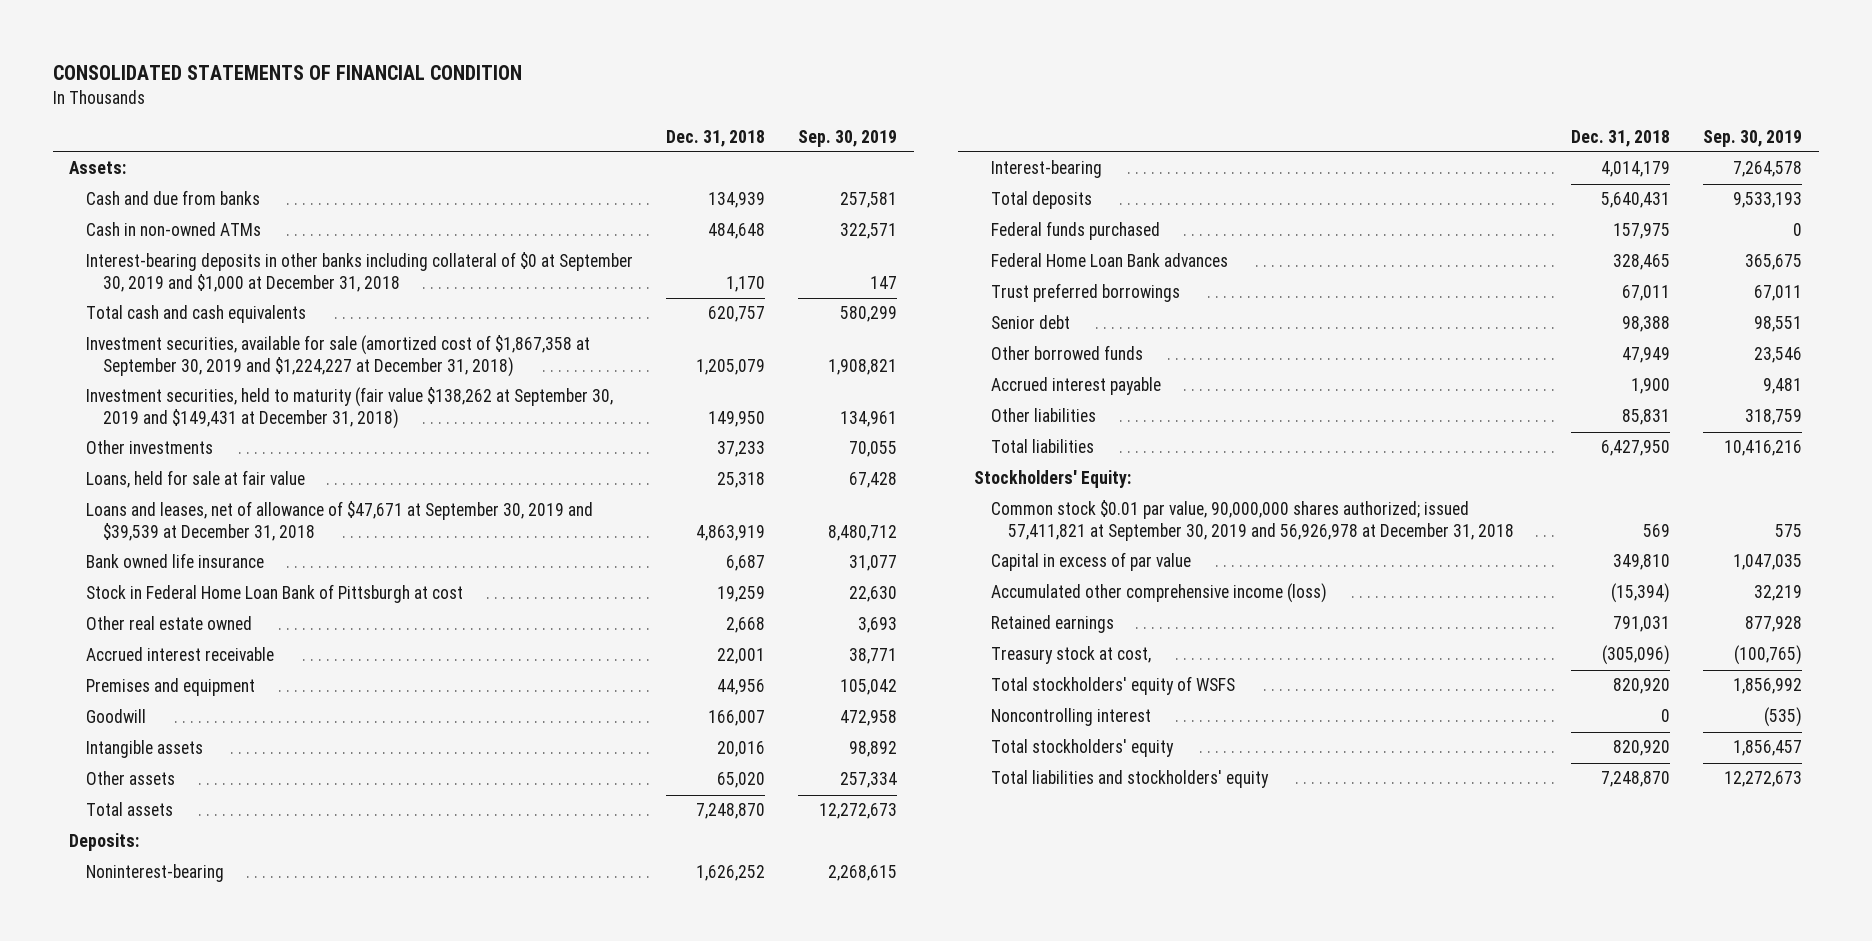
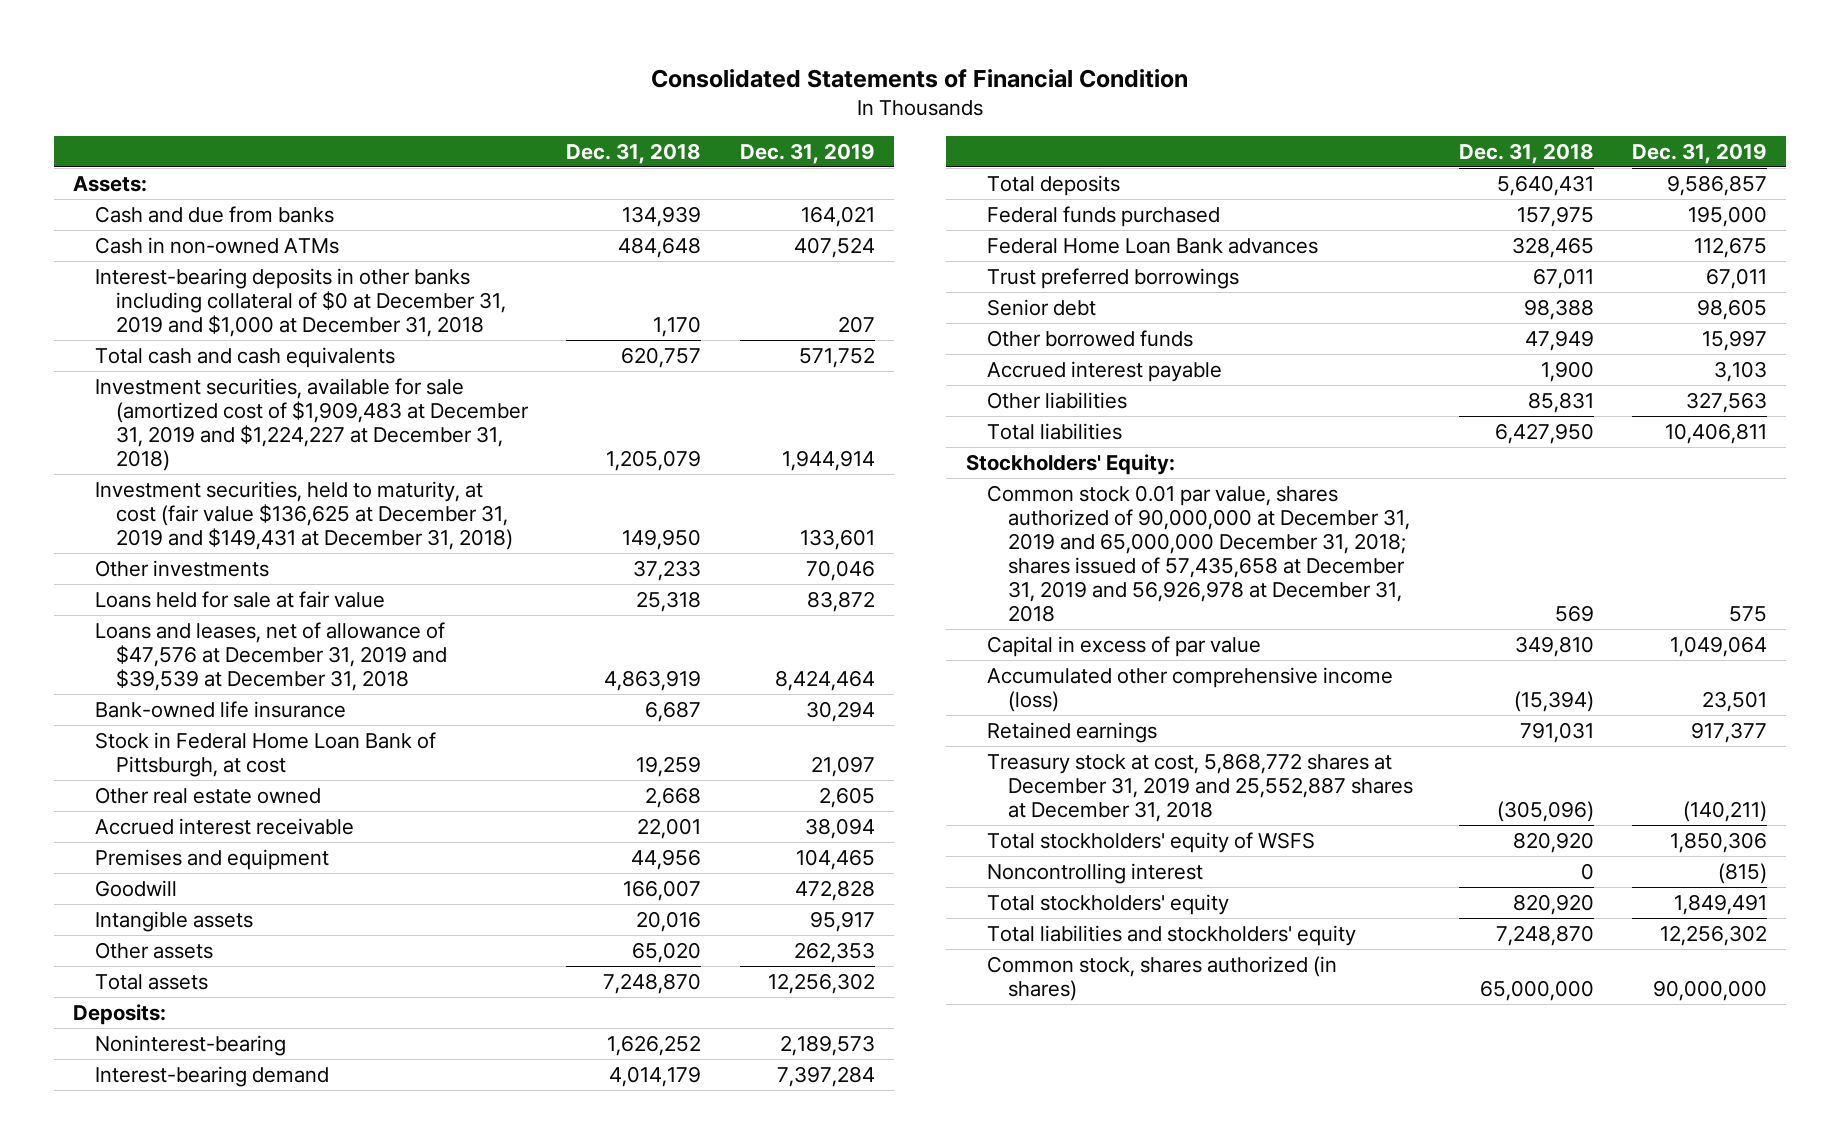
- CONSOLIDATED STATEMENTS OF FINANCIAL CONDITION
+ Consolidated Statements of Financial Condition
- | Dec. 31, 2018 | Sep. 30, 2019
+ | Dec. 31, 2018 | Dec. 31, 2019
- Interest-bearing deposits in other banks including collateral of $0 at September 30, 2019 and $1,000 at December 31, 2018 | 1,170 | 147
+ Interest-bearing deposits in other banks including collateral of $0 at December 31, 2019 and $1,000 at December 31, 2018 | 1,170 | 207
- Investment securities, available for sale (amortized cost of $1,867,358 at September 30, 2019 and $1,224,227 at December 31, 2018) | 1,205,079 | 1,908,821
- Investment securities, held to maturity (fair value $138,262 at September 30, 2019 and $149,431 at December 31, 2018) | 149,950 | 134,961
+ Investment securities, available for sale (amortized cost of $1,909,483 at December 31, 2019 and $1,224,227 at December 31, 2018) | 1,205,079 | 1,944,914
+ Investment securities, held to maturity, at cost (fair value $136,625 at December 31, 2019 and $149,431 at December 31, 2018) | 149,950 | 133,601
- Loans, held for sale at fair value | 25,318 | 67,428
- Loans and leases, net of allowance of $47,671 at September 30, 2019 and $39,539 at December 31, 2018 | 4,863,919 | 8,480,712
- Bank owned life insurance | 6,687 | 31,077
- Stock in Federal Home Loan Bank of Pittsburgh at cost | 19,259 | 22,630
+ Loans held for sale at fair value | 25,318 | 83,872
+ Loans and leases, net of allowance of $47,576 at December 31, 2019 and $39,539 at December 31, 2018 | 4,863,919 | 8,424,464
+ Bank-owned life insurance | 6,687 | 30,294
+ Stock in Federal Home Loan Bank of Pittsburgh, at cost | 19,259 | 21,097
- Interest-bearing | 4,014,179 | 7,264,578
+ Interest-bearing demand | 4,014,179 | 7,397,284
- Common stock $0.01 par value, 90,000,000 shares authorized; issued 57,411,821 at September 30, 2019 and 56,926,978 at December 31, 2018 | 569 | 575
+ Common stock 0.01 par value, shares authorized of 90,000,000 at December 31, 2019 and 65,000,000 December 31, 2018; shares issued of 57,435,658 at December 31, 2019 and 56,926,978 at December 31, 2018 | 569 | 575
- Treasury stock at cost, | (305,096) | (100,765)
+ Treasury stock at cost, 5,868,772 shares at December 31, 2019 and 25,552,887 shares at December 31, 2018 | (305,096) | (140,211)
+ Common stock, shares authorized (in shares) | 65,000,000 | 90,000,000

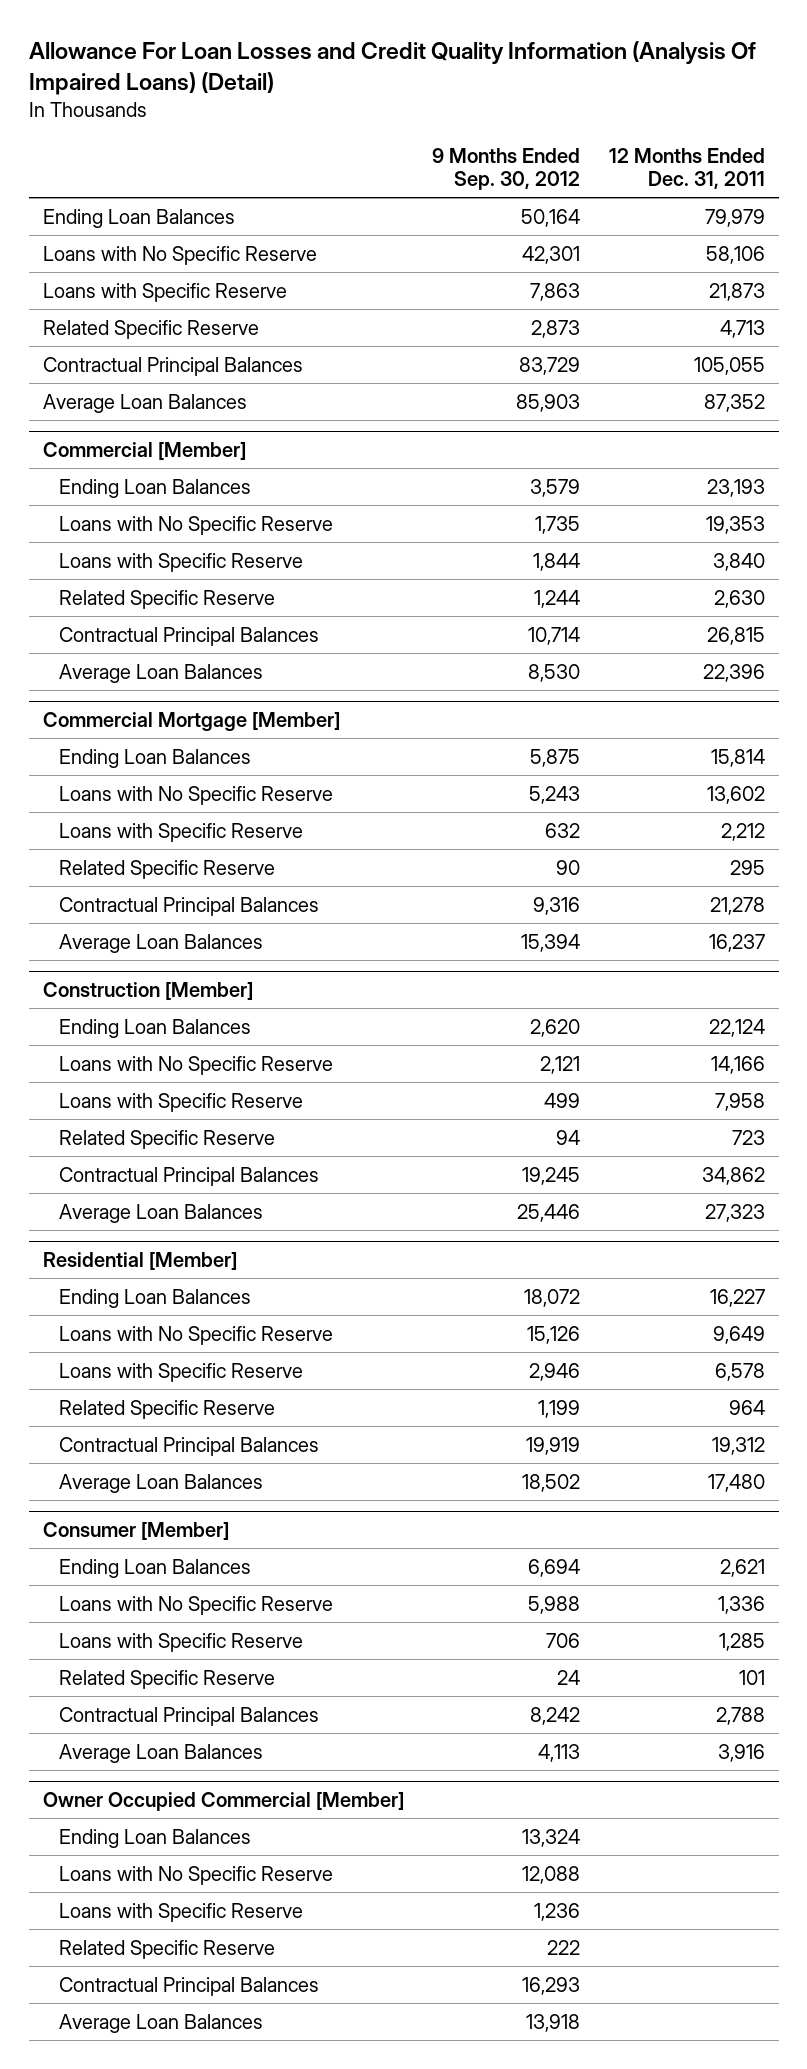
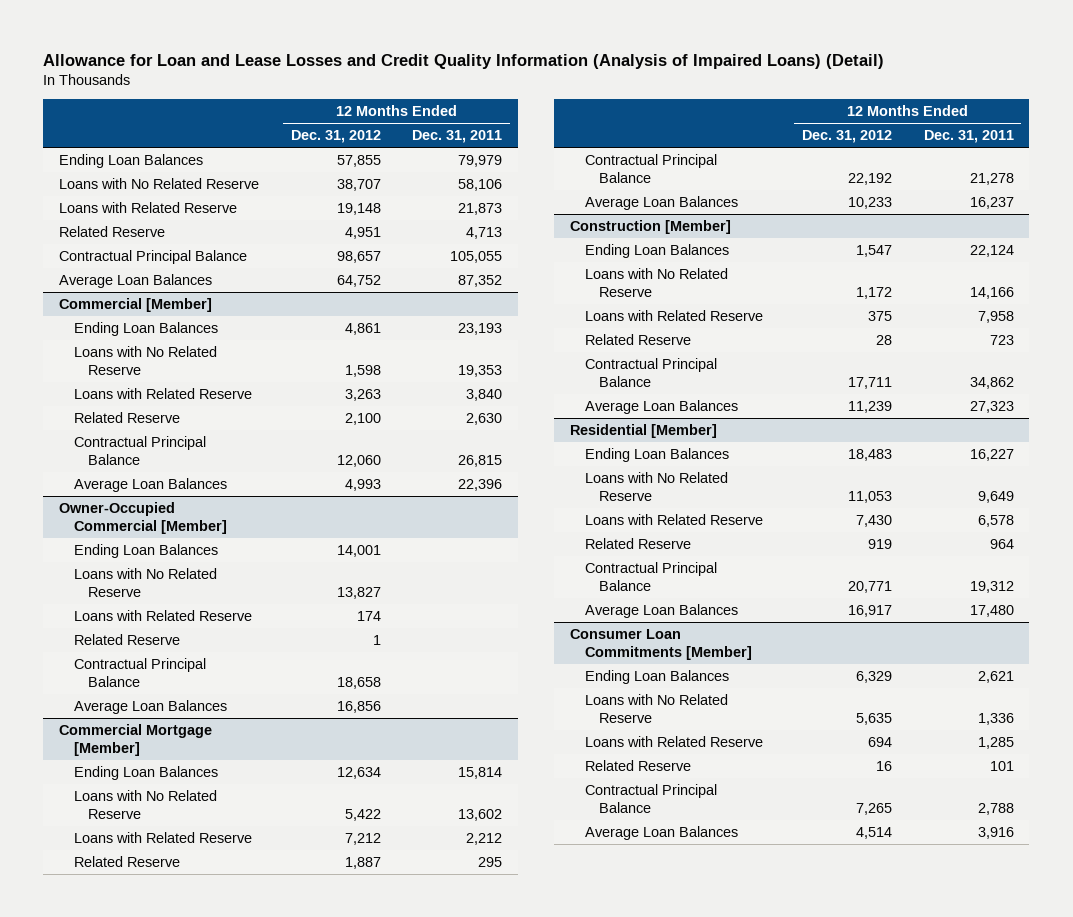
- Allowance For Loan Losses and Credit Quality Information (Analysis Of Impaired Loans) (Detail)
+ Allowance for Loan and Lease Losses and Credit Quality Information (Analysis of Impaired Loans) (Detail)
- | 9 Months Ended Sep. 30, 2012 | 12 Months Ended Dec. 31, 2011
+ | 12 Months Ended Dec. 31, 2012 | 12 Months Ended Dec. 31, 2011
- Loans with No Specific Reserve | 42,301 | 58,106
- Loans with Specific Reserve | 7,863 | 21,873
- Related Specific Reserve | 2,873 | 4,713
- Contractual Principal Balances | 83,729 | 105,055
+ Loans with No Related Reserve | 38,707 | 58,106
+ Loans with Related Reserve | 19,148 | 21,873
+ Related Reserve | 4,951 | 4,713
+ Contractual Principal Balance | 98,657 | 105,055
@ Commercial [Member]
- Loans with No Specific Reserve | 1,735 | 19,353
- Loans with Specific Reserve | 1,844 | 3,840
- Related Specific Reserve | 1,244 | 2,630
- Contractual Principal Balances | 10,714 | 26,815
+ Loans with No Related Reserve | 1,598 | 19,353
+ Loans with Related Reserve | 3,263 | 3,840
+ Related Reserve | 2,100 | 2,630
+ Contractual Principal Balance | 12,060 | 26,815
+ Owner-Occupied Commercial [Member]
+ Ending Loan Balances | 14,001 |
+ Loans with No Related Reserve | 13,827 |
+ Loans with Related Reserve | 174 |
+ Related Reserve | 1 |
+ Contractual Principal Balance | 18,658 |
+ Average Loan Balances | 16,856 |
@ Commercial Mortgage [Member]
- Loans with No Specific Reserve | 5,243 | 13,602
- Loans with Specific Reserve | 632 | 2,212
- Related Specific Reserve | 90 | 295
- Contractual Principal Balances | 9,316 | 21,278
+ Loans with No Related Reserve | 5,422 | 13,602
+ Loans with Related Reserve | 7,212 | 2,212
+ Related Reserve | 1,887 | 295
+ Contractual Principal Balance | 22,192 | 21,278
@ Construction [Member]
- Loans with No Specific Reserve | 2,121 | 14,166
- Loans with Specific Reserve | 499 | 7,958
- Related Specific Reserve | 94 | 723
- Contractual Principal Balances | 19,245 | 34,862
+ Loans with No Related Reserve | 1,172 | 14,166
+ Loans with Related Reserve | 375 | 7,958
+ Related Reserve | 28 | 723
+ Contractual Principal Balance | 17,711 | 34,862
@ Residential [Member]
- Loans with No Specific Reserve | 15,126 | 9,649
- Loans with Specific Reserve | 2,946 | 6,578
- Related Specific Reserve | 1,199 | 964
- Contractual Principal Balances | 19,919 | 19,312
+ Loans with No Related Reserve | 11,053 | 9,649
+ Loans with Related Reserve | 7,430 | 6,578
+ Related Reserve | 919 | 964
+ Contractual Principal Balance | 20,771 | 19,312
- Consumer [Member]
+ Consumer Loan Commitments [Member]
- Loans with No Specific Reserve | 5,988 | 1,336
- Loans with Specific Reserve | 706 | 1,285
- Related Specific Reserve | 24 | 101
- Contractual Principal Balances | 8,242 | 2,788
+ Loans with No Related Reserve | 5,635 | 1,336
+ Loans with Related Reserve | 694 | 1,285
+ Related Reserve | 16 | 101
+ Contractual Principal Balance | 7,265 | 2,788
- Owner Occupied Commercial [Member]
- Ending Loan Balances | 13,324 |
- Loans with No Specific Reserve | 12,088 |
- Loans with Specific Reserve | 1,236 |
- Related Specific Reserve | 222 |
- Contractual Principal Balances | 16,293 |
- Average Loan Balances | 13,918 |

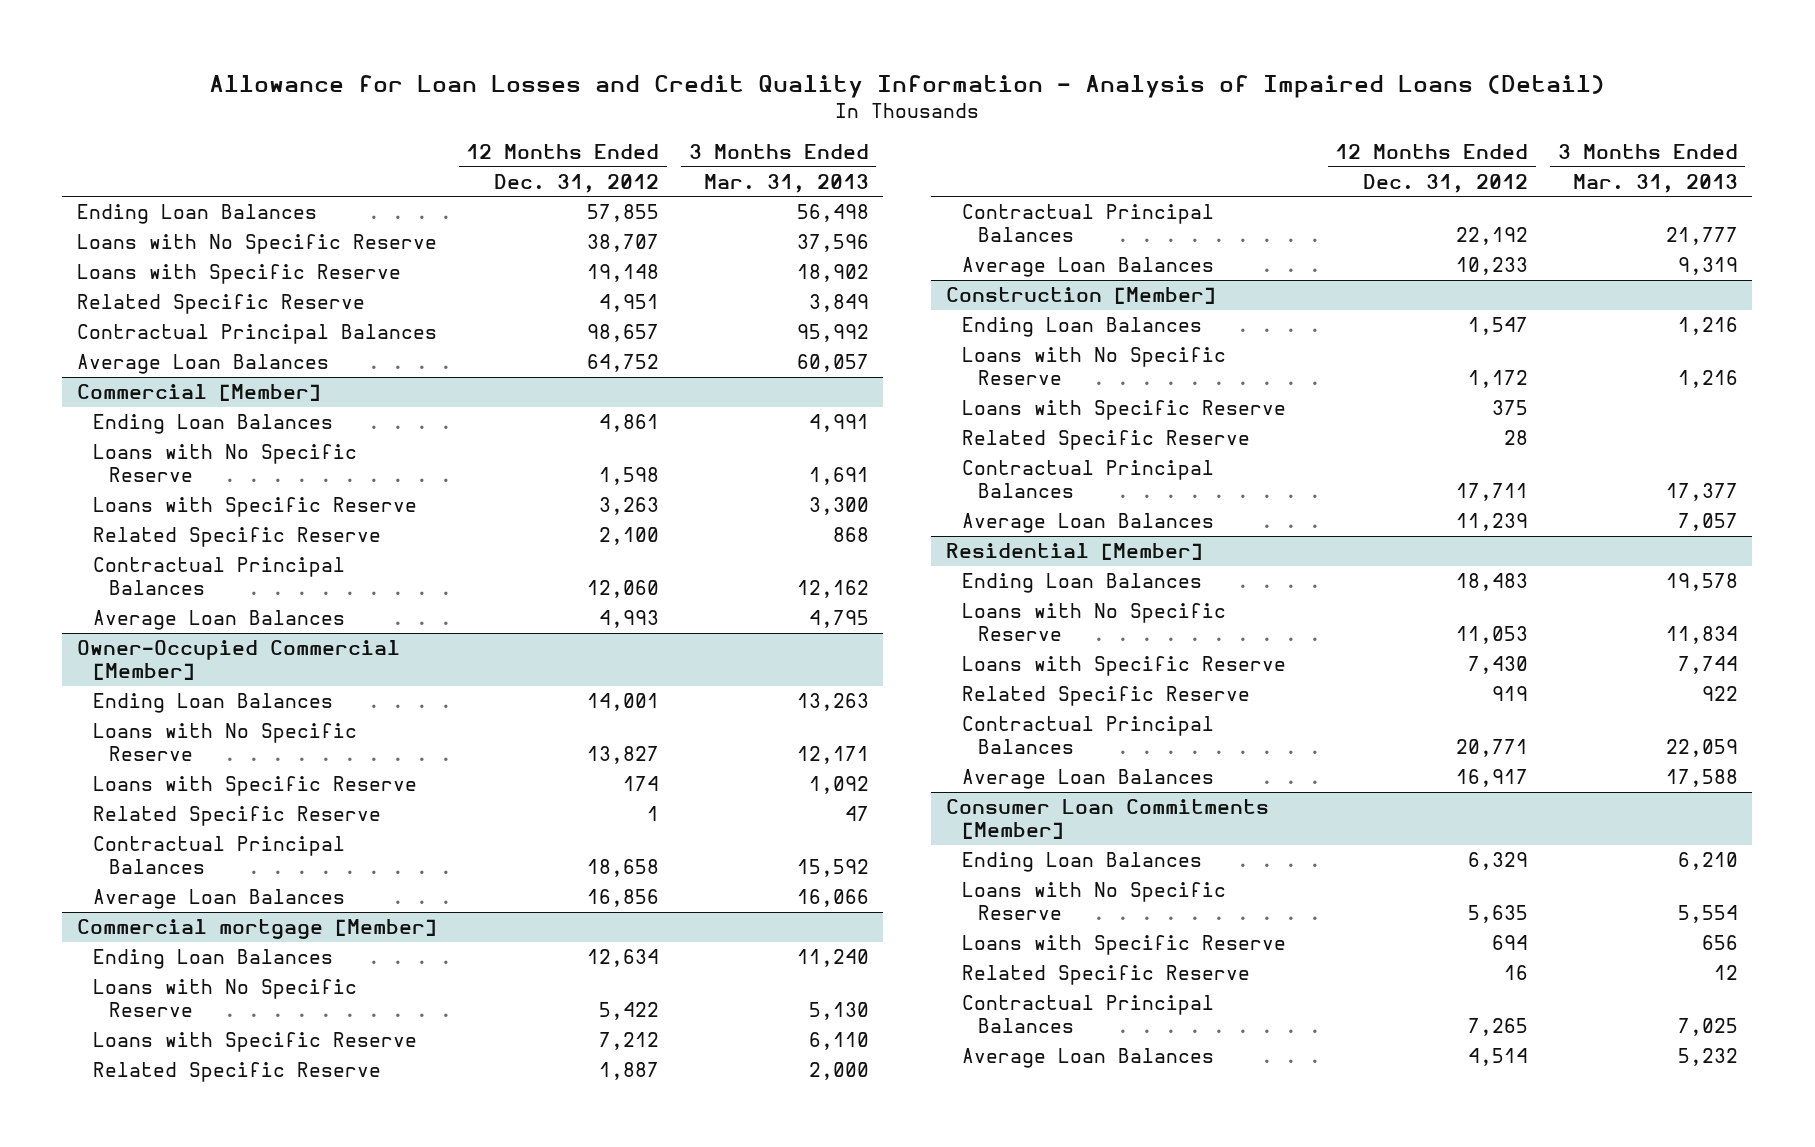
- Allowance for Loan and Lease Losses and Credit Quality Information (Analysis of Impaired Loans) (Detail)
+ Allowance for Loan Losses and Credit Quality Information - Analysis of Impaired Loans (Detail)
- | 12 Months Ended Dec. 31, 2012 | 12 Months Ended Dec. 31, 2011
+ | 12 Months Ended Dec. 31, 2012 | 3 Months Ended Mar. 31, 2013
- Loans with No Related Reserve | 38,707 | 58,106
- Loans with Related Reserve | 19,148 | 21,873
- Related Reserve | 4,951 | 4,713
- Contractual Principal Balance | 98,657 | 105,055
+ Loans with No Specific Reserve | 38,707 | 37,596
+ Loans with Specific Reserve | 19,148 | 18,902
+ Related Specific Reserve | 4,951 | 3,849
+ Contractual Principal Balances | 98,657 | 95,992
@ Commercial [Member]
- Loans with No Related Reserve | 1,598 | 19,353
- Loans with Related Reserve | 3,263 | 3,840
- Related Reserve | 2,100 | 2,630
- Contractual Principal Balance | 12,060 | 26,815
+ Loans with No Specific Reserve | 1,598 | 1,691
+ Loans with Specific Reserve | 3,263 | 3,300
+ Related Specific Reserve | 2,100 | 868
+ Contractual Principal Balances | 12,060 | 12,162
@ Owner-Occupied Commercial [Member]
- Loans with No Related Reserve | 13,827 |
- Loans with Related Reserve | 174 |
- Related Reserve | 1 |
- Contractual Principal Balance | 18,658 |
+ Loans with No Specific Reserve | 13,827 | 12,171
+ Loans with Specific Reserve | 174 | 1,092
+ Related Specific Reserve | 1 | 47
+ Contractual Principal Balances | 18,658 | 15,592
- Commercial Mortgage [Member]
+ Commercial mortgage [Member]
- Loans with No Related Reserve | 5,422 | 13,602
- Loans with Related Reserve | 7,212 | 2,212
- Related Reserve | 1,887 | 295
- Contractual Principal Balance | 22,192 | 21,278
+ Loans with No Specific Reserve | 5,422 | 5,130
+ Loans with Specific Reserve | 7,212 | 6,110
+ Related Specific Reserve | 1,887 | 2,000
+ Contractual Principal Balances | 22,192 | 21,777
@ Construction [Member]
- Loans with No Related Reserve | 1,172 | 14,166
- Loans with Related Reserve | 375 | 7,958
- Related Reserve | 28 | 723
- Contractual Principal Balance | 17,711 | 34,862
+ Loans with No Specific Reserve | 1,172 | 1,216
+ Loans with Specific Reserve | 375 |
+ Related Specific Reserve | 28 |
+ Contractual Principal Balances | 17,711 | 17,377
@ Residential [Member]
- Loans with No Related Reserve | 11,053 | 9,649
- Loans with Related Reserve | 7,430 | 6,578
- Related Reserve | 919 | 964
- Contractual Principal Balance | 20,771 | 19,312
+ Loans with No Specific Reserve | 11,053 | 11,834
+ Loans with Specific Reserve | 7,430 | 7,744
+ Related Specific Reserve | 919 | 922
+ Contractual Principal Balances | 20,771 | 22,059
@ Consumer Loan Commitments [Member]
- Loans with No Related Reserve | 5,635 | 1,336
- Loans with Related Reserve | 694 | 1,285
- Related Reserve | 16 | 101
- Contractual Principal Balance | 7,265 | 2,788
+ Loans with No Specific Reserve | 5,635 | 5,554
+ Loans with Specific Reserve | 694 | 656
+ Related Specific Reserve | 16 | 12
+ Contractual Principal Balances | 7,265 | 7,025

